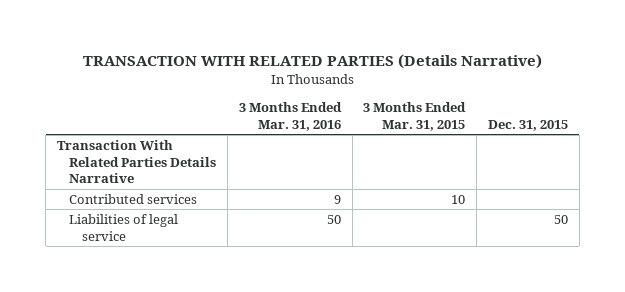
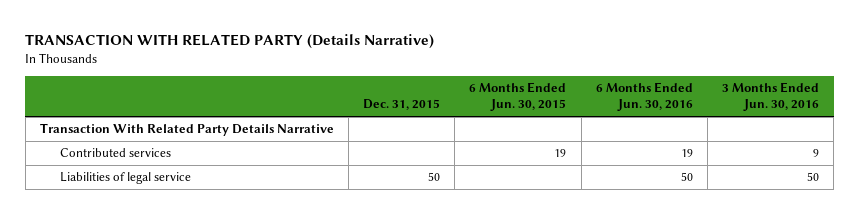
- TRANSACTION WITH RELATED PARTIES (Details Narrative)
+ TRANSACTION WITH RELATED PARTY (Details Narrative)
- | 3 Months Ended Mar. 31, 2016 | 3 Months Ended Mar. 31, 2015 | Dec. 31, 2015
+ | Dec. 31, 2015 | 6 Months Ended Jun. 30, 2015 | 6 Months Ended Jun. 30, 2016 | 3 Months Ended Jun. 30, 2016
- Transaction With Related Parties Details Narrative
+ Transaction With Related Party Details Narrative

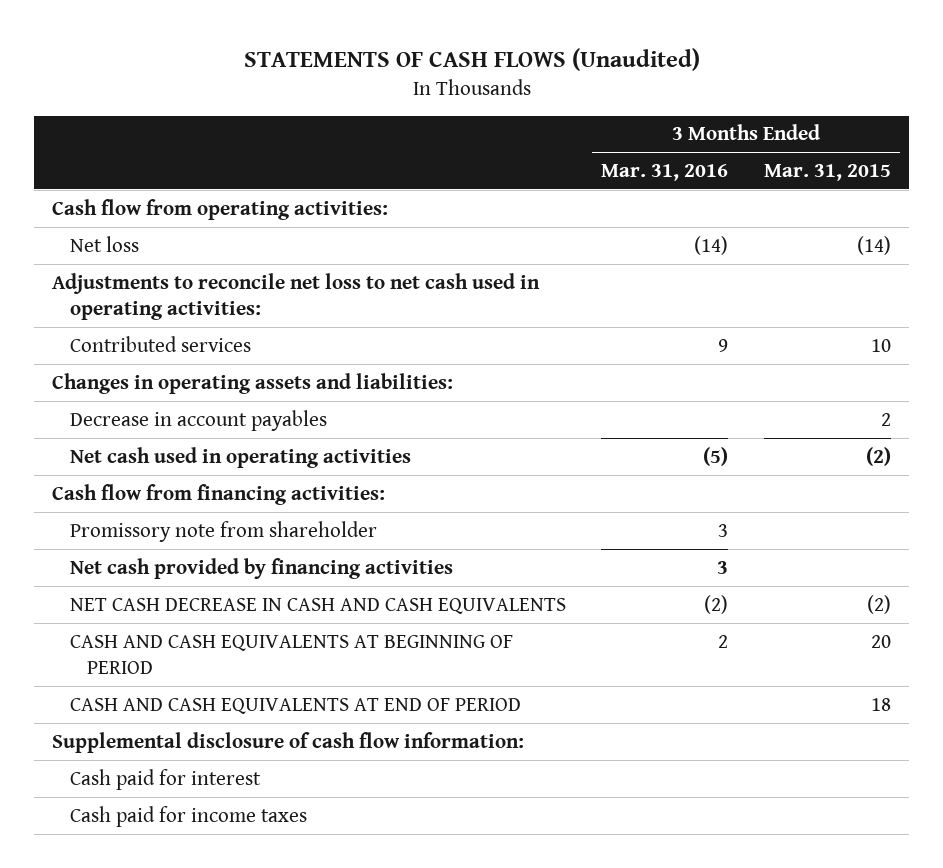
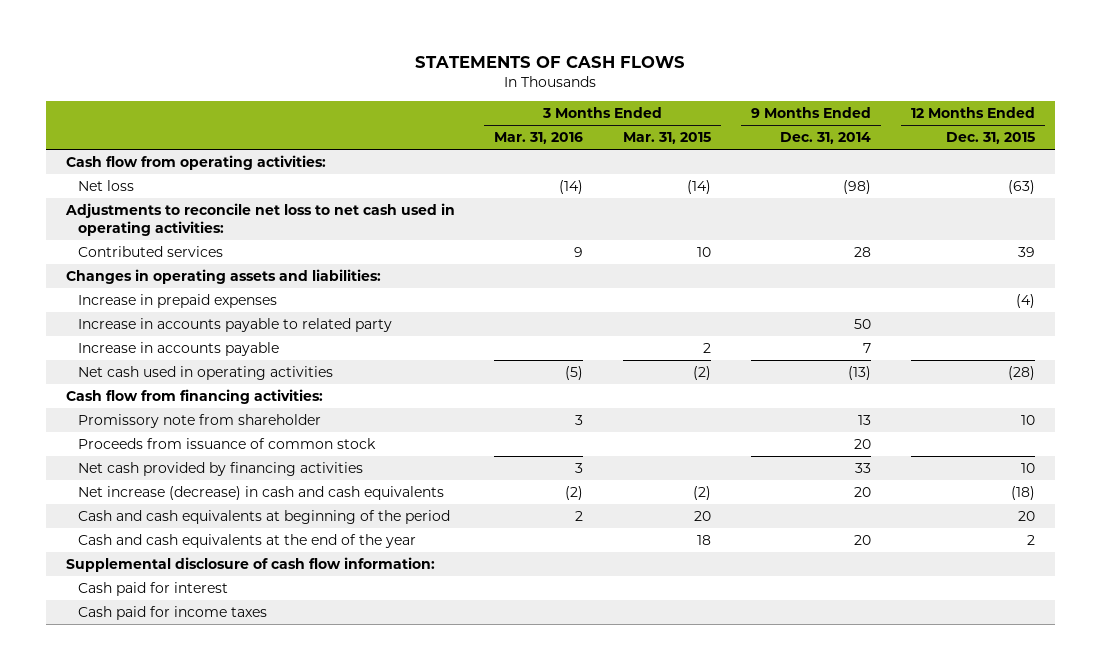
- STATEMENTS OF CASH FLOWS (Unaudited)
+ STATEMENTS OF CASH FLOWS
- | 3 Months Ended Mar. 31, 2016 | 3 Months Ended Mar. 31, 2015
+ | 3 Months Ended Mar. 31, 2016 | 3 Months Ended Mar. 31, 2015 | 9 Months Ended Dec. 31, 2014 | 12 Months Ended Dec. 31, 2015
- Decrease in account payables | | 2
+ Increase in prepaid expenses | | | | (4)
+ Increase in accounts payable to related party | | | 50 |
+ Increase in accounts payable | | 2 | 7 |
+ Proceeds from issuance of common stock | | | 20 |
- NET CASH DECREASE IN CASH AND CASH EQUIVALENTS | (2) | (2)
- CASH AND CASH EQUIVALENTS AT BEGINNING OF PERIOD | 2 | 20
- CASH AND CASH EQUIVALENTS AT END OF PERIOD | | 18
+ Net increase (decrease) in cash and cash equivalents | (2) | (2) | 20 | (18)
+ Cash and cash equivalents at beginning of the period | 2 | 20 | | 20
+ Cash and cash equivalents at the end of the year | | 18 | 20 | 2

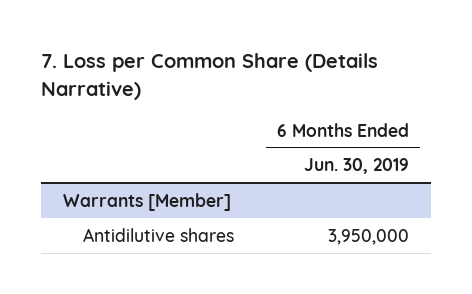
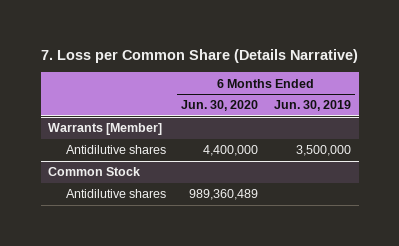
- | 6 Months Ended Jun. 30, 2019
+ | 6 Months Ended Jun. 30, 2020 | 6 Months Ended Jun. 30, 2019
@ Warrants [Member]
- Antidilutive shares | 3,950,000
+ Antidilutive shares | 4,400,000 | 3,500,000
+ Common Stock
+ Antidilutive shares | 989,360,489 |

